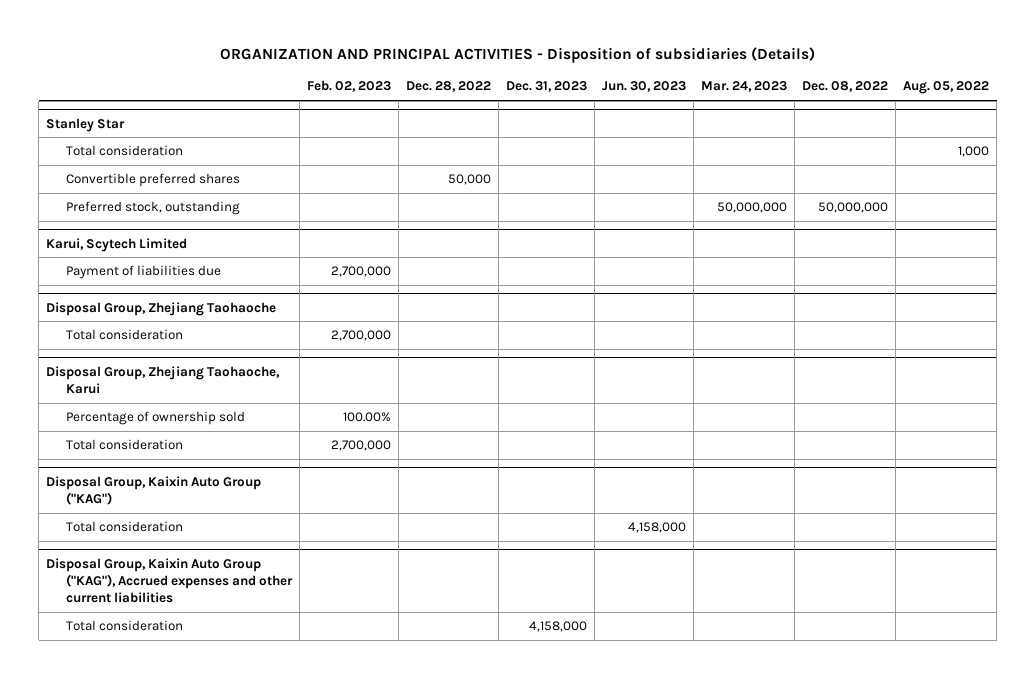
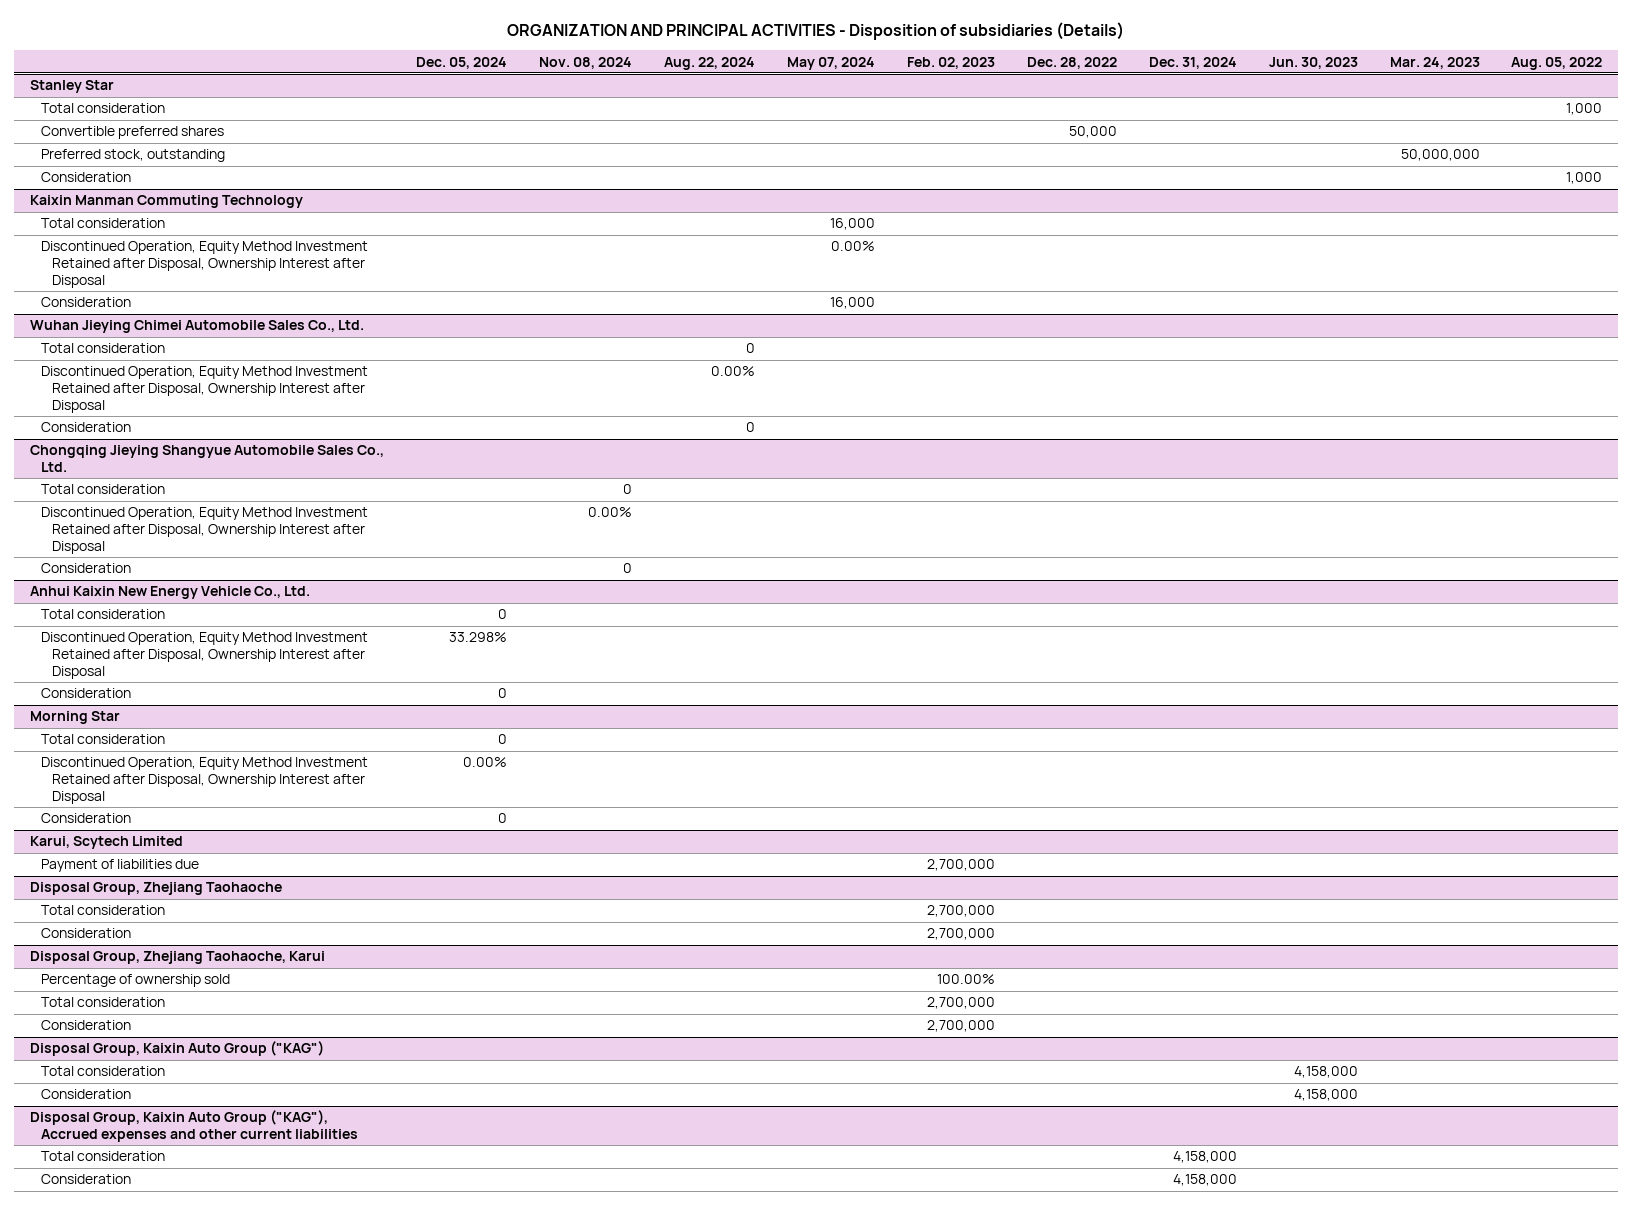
- | Feb. 02, 2023 | Dec. 28, 2022 | Dec. 31, 2023 | Jun. 30, 2023 | Mar. 24, 2023 | Dec. 08, 2022 | Aug. 05, 2022
+ | Dec. 05, 2024 | Nov. 08, 2024 | Aug. 22, 2024 | May 07, 2024 | Feb. 02, 2023 | Dec. 28, 2022 | Dec. 31, 2024 | Jun. 30, 2023 | Mar. 24, 2023 | Aug. 05, 2022
@ Stanley Star
+ Consideration | | | | | | | | | | 1,000
+ Kaixin Manman Commuting Technology
+ Total consideration | | | | 16,000 | | | | | |
+ Discontinued Operation, Equity Method Investment Retained after Disposal, Ownership Interest after Disposal | | | | 0.00% | | | | | |
+ Consideration | | | | 16,000 | | | | | |
+ Wuhan Jieying Chimei Automobile Sales Co., Ltd.
+ Total consideration | | | 0 | | | | | | |
+ Discontinued Operation, Equity Method Investment Retained after Disposal, Ownership Interest after Disposal | | | 0.00% | | | | | | |
+ Consideration | | | 0 | | | | | | |
+ Chongqing Jieying Shangyue Automobile Sales Co., Ltd.
+ Total consideration | | 0 | | | | | | | |
+ Discontinued Operation, Equity Method Investment Retained after Disposal, Ownership Interest after Disposal | | 0.00% | | | | | | | |
+ Consideration | | 0 | | | | | | | |
+ Anhui Kaixin New Energy Vehicle Co., Ltd.
+ Total consideration | 0 | | | | | | | | |
+ Discontinued Operation, Equity Method Investment Retained after Disposal, Ownership Interest after Disposal | 33.298% | | | | | | | | |
+ Consideration | 0 | | | | | | | | |
+ Morning Star
+ Total consideration | 0 | | | | | | | | |
+ Discontinued Operation, Equity Method Investment Retained after Disposal, Ownership Interest after Disposal | 0.00% | | | | | | | | |
+ Consideration | 0 | | | | | | | | |
@ Disposal Group, Zhejiang Taohaoche
+ Consideration | | | | | 2,700,000 | | | | |
@ Disposal Group, Zhejiang Taohaoche, Karui
+ Consideration | | | | | 2,700,000 | | | | |
@ Disposal Group, Kaixin Auto Group ("KAG")
+ Consideration | | | | | | | | 4,158,000 | |
@ Disposal Group, Kaixin Auto Group ("KAG"), Accrued expenses and other current liabilities
+ Consideration | | | | | | | 4,158,000 | | |

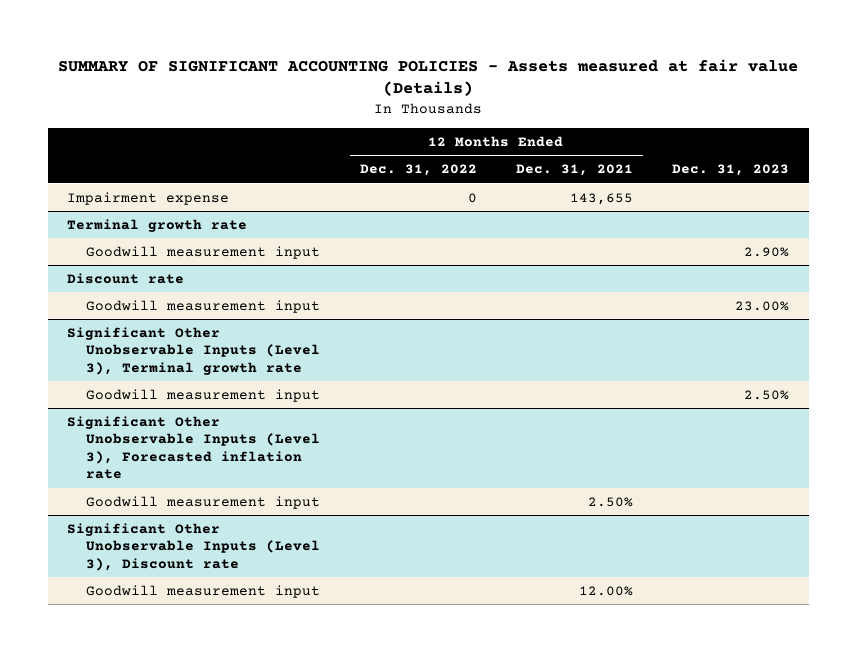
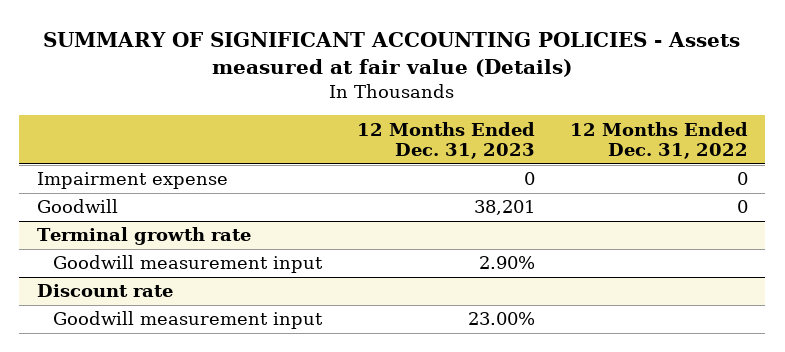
- | 12 Months Ended Dec. 31, 2022 | 12 Months Ended Dec. 31, 2021 | Dec. 31, 2023
+ | 12 Months Ended Dec. 31, 2023 | 12 Months Ended Dec. 31, 2022
+ Goodwill | 38,201 | 0
- Significant Other Unobservable Inputs (Level 3), Terminal growth rate
- Goodwill measurement input | | | 2.50%
- Significant Other Unobservable Inputs (Level 3), Forecasted inflation rate
- Goodwill measurement input | | 2.50% |
- Significant Other Unobservable Inputs (Level 3), Discount rate
- Goodwill measurement input | | 12.00% |

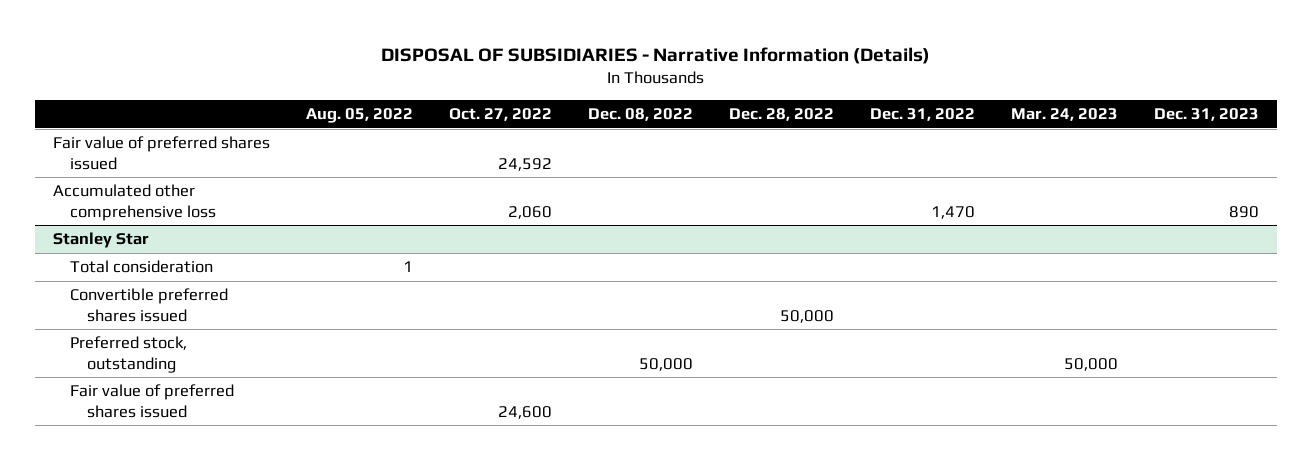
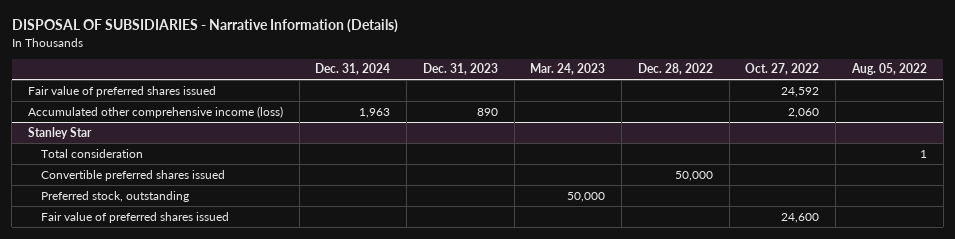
- | Aug. 05, 2022 | Oct. 27, 2022 | Dec. 08, 2022 | Dec. 28, 2022 | Dec. 31, 2022 | Mar. 24, 2023 | Dec. 31, 2023
+ | Dec. 31, 2024 | Dec. 31, 2023 | Mar. 24, 2023 | Dec. 28, 2022 | Oct. 27, 2022 | Aug. 05, 2022
- Accumulated other comprehensive loss | | 2,060 | | | 1,470 | | 890
+ Accumulated other comprehensive income (loss) | 1,963 | 890 | | | 2,060 |

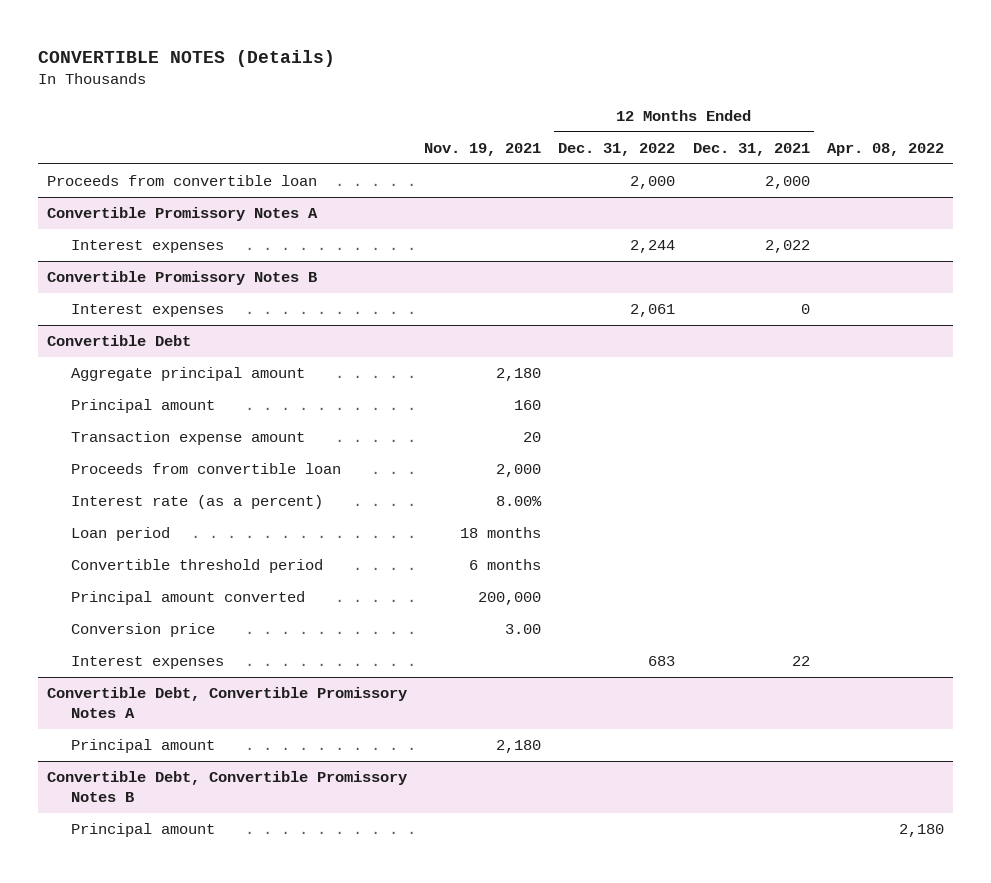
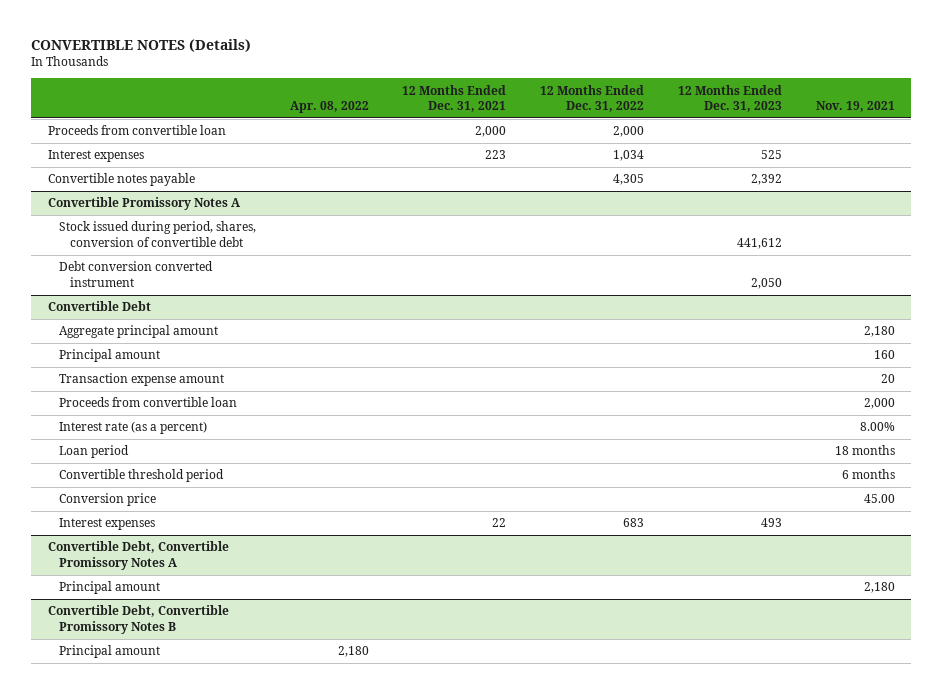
- | Nov. 19, 2021 | 12 Months Ended Dec. 31, 2022 | 12 Months Ended Dec. 31, 2021 | Apr. 08, 2022
+ | Apr. 08, 2022 | 12 Months Ended Dec. 31, 2021 | 12 Months Ended Dec. 31, 2022 | 12 Months Ended Dec. 31, 2023 | Nov. 19, 2021
+ Interest expenses | | 223 | 1,034 | 525 |
+ Convertible notes payable | | | 4,305 | 2,392 |
@ Convertible Promissory Notes A
- Interest expenses | | 2,244 | 2,022 |
- Convertible Promissory Notes B
- Interest expenses | | 2,061 | 0 |
@ Convertible Promissory Notes A
+ Stock issued during period, shares, conversion of convertible debt | | | | 441,612 |
+ Debt conversion converted instrument | | | | 2,050 |
@ Convertible Debt
- Principal amount converted | 200,000 | | |
- Conversion price | 3.00 | | |
+ Conversion price | | | | | 45.00

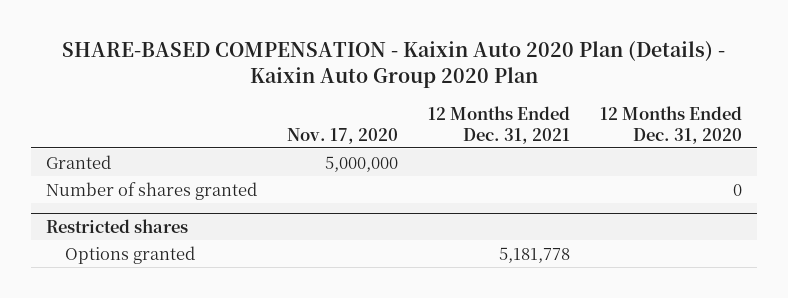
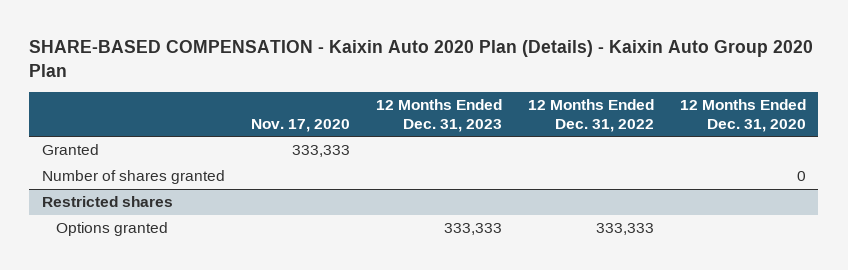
- | Nov. 17, 2020 | 12 Months Ended Dec. 31, 2021 | 12 Months Ended Dec. 31, 2020
+ | Nov. 17, 2020 | 12 Months Ended Dec. 31, 2023 | 12 Months Ended Dec. 31, 2022 | 12 Months Ended Dec. 31, 2020
- Granted | 5,000,000 | |
+ Granted | 333,333 | | |

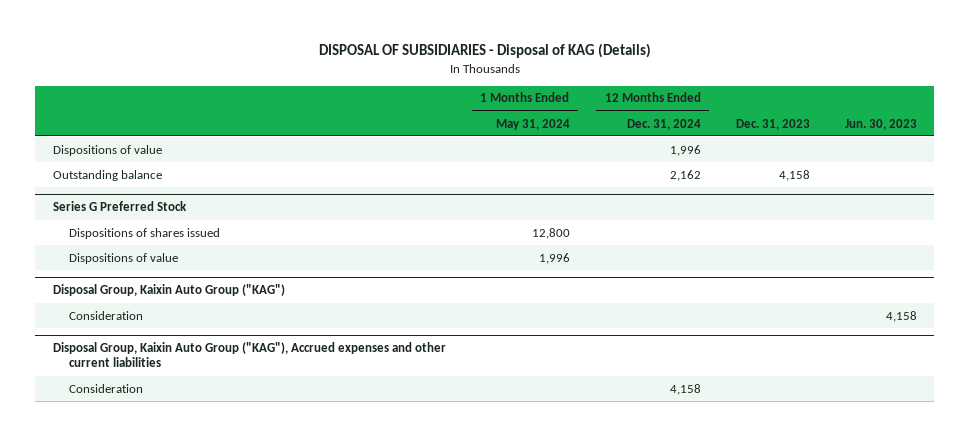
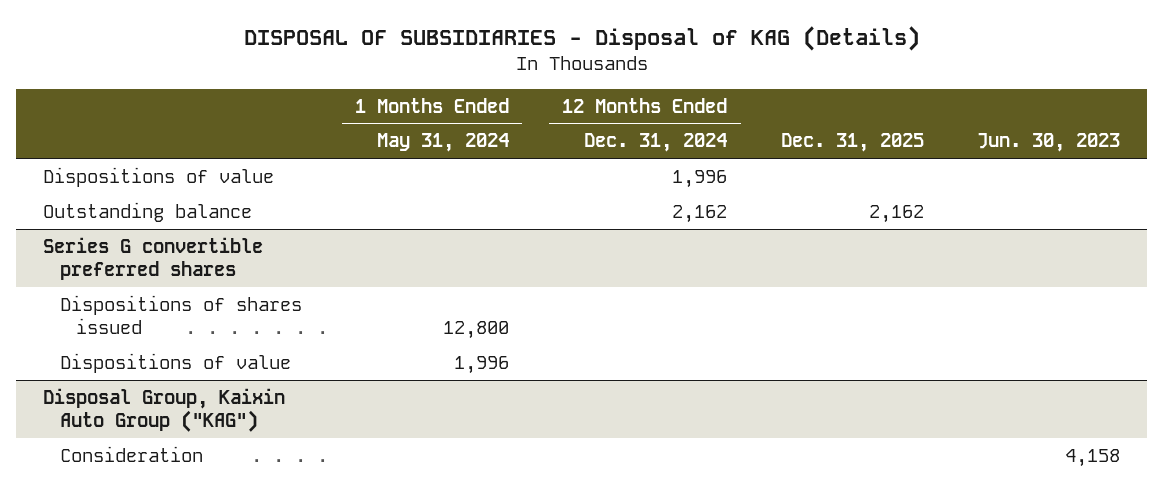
- | 1 Months Ended May 31, 2024 | 12 Months Ended Dec. 31, 2024 | Dec. 31, 2023 | Jun. 30, 2023
+ | 1 Months Ended May 31, 2024 | 12 Months Ended Dec. 31, 2024 | Dec. 31, 2025 | Jun. 30, 2023
- Series G Preferred Stock
+ Series G convertible preferred shares
- Disposal Group, Kaixin Auto Group ("KAG"), Accrued expenses and other current liabilities
- Consideration | | 4,158 | |

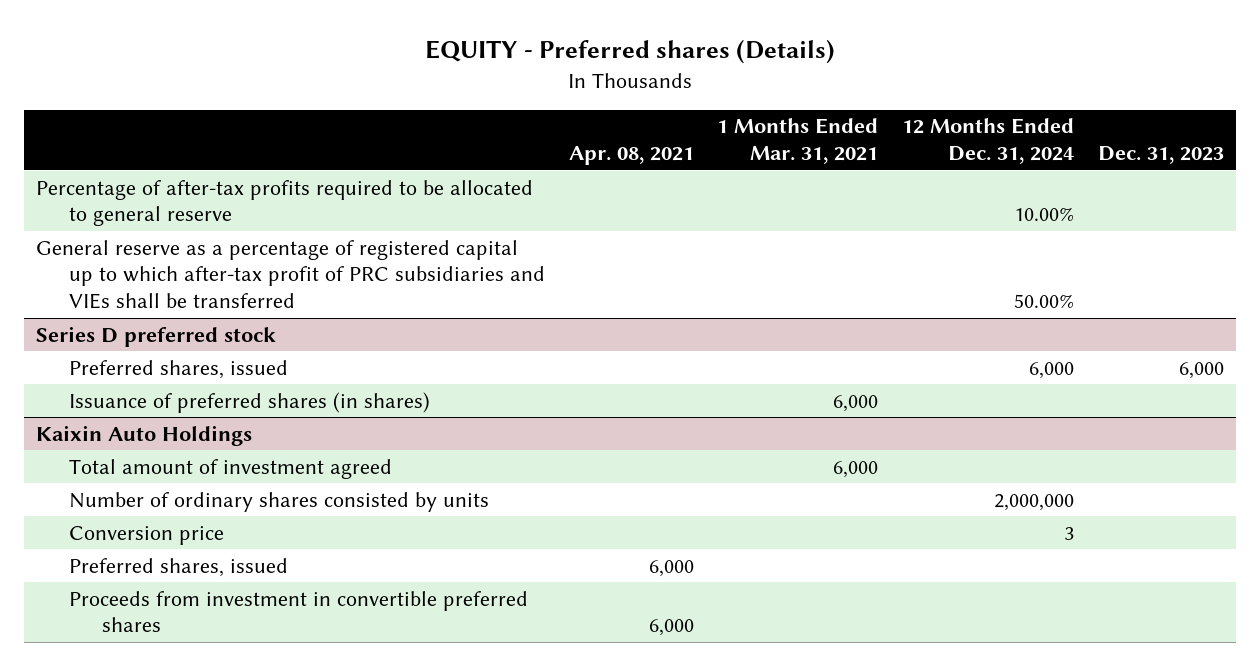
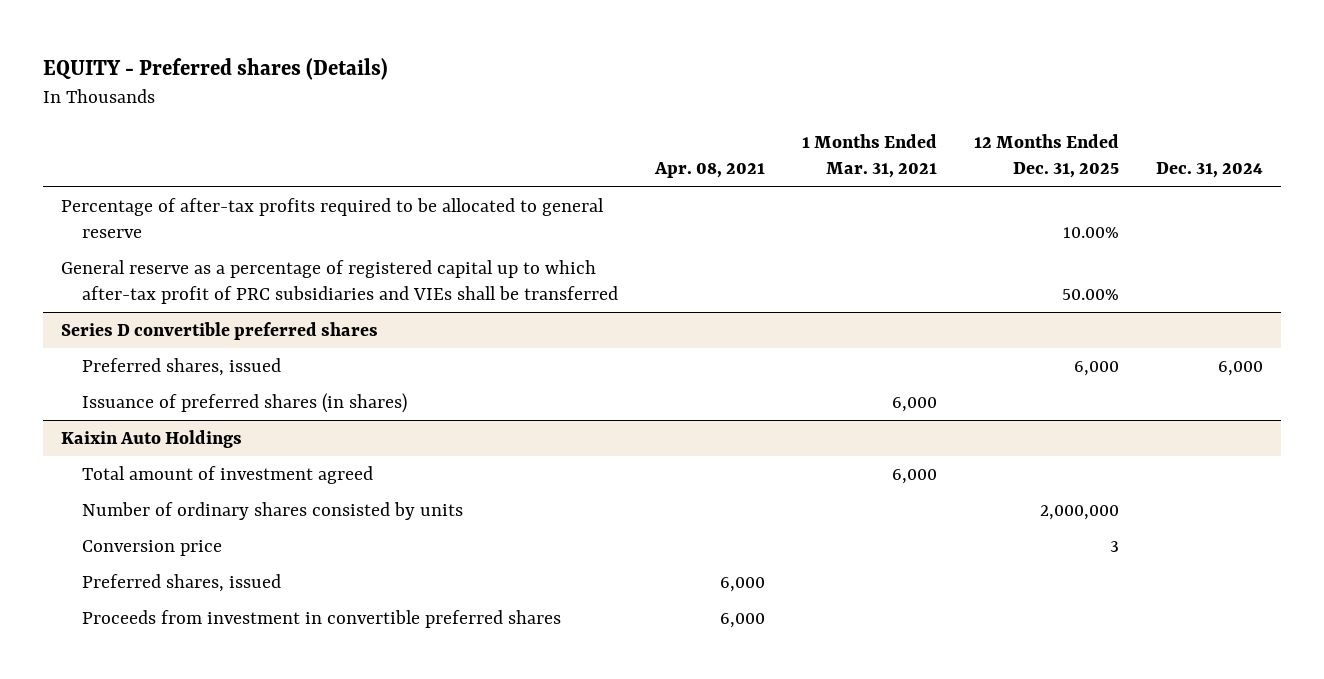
- | Apr. 08, 2021 | 1 Months Ended Mar. 31, 2021 | 12 Months Ended Dec. 31, 2024 | Dec. 31, 2023
+ | Apr. 08, 2021 | 1 Months Ended Mar. 31, 2021 | 12 Months Ended Dec. 31, 2025 | Dec. 31, 2024
- Series D preferred stock
+ Series D convertible preferred shares

